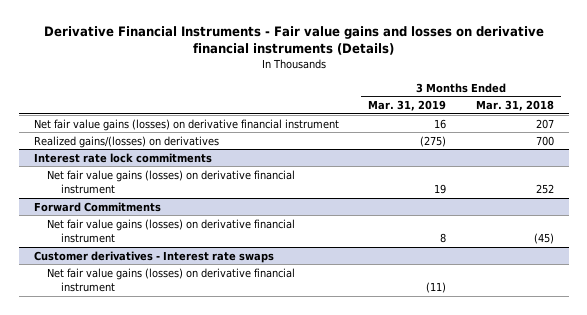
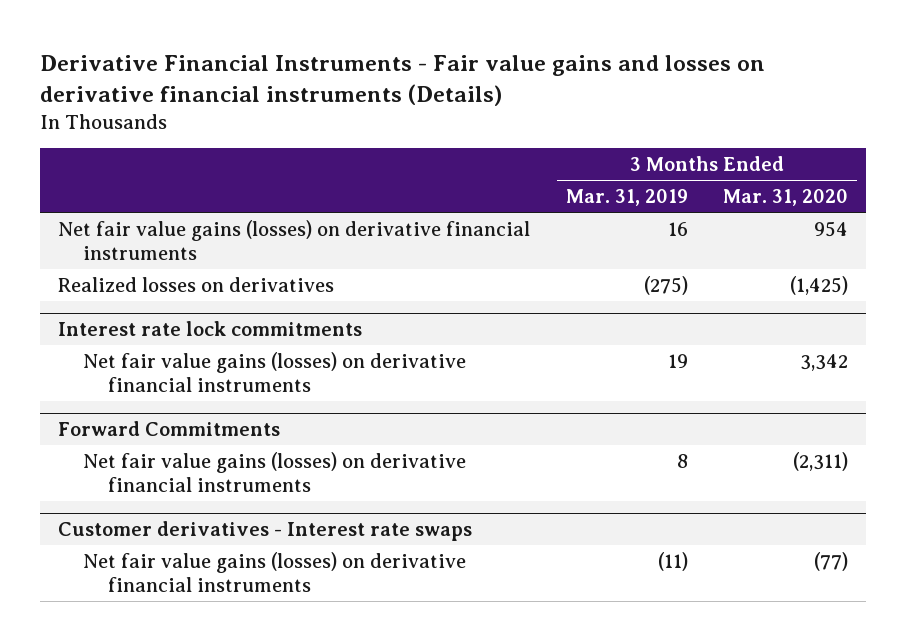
- | 3 Months Ended Mar. 31, 2019 | 3 Months Ended Mar. 31, 2018
+ | 3 Months Ended Mar. 31, 2019 | 3 Months Ended Mar. 31, 2020
- Net fair value gains (losses) on derivative financial instrument | 16 | 207
- Realized gains/(losses) on derivatives | (275) | 700
+ Net fair value gains (losses) on derivative financial instruments | 16 | 954
+ Realized losses on derivatives | (275) | (1,425)
@ Interest rate lock commitments
- Net fair value gains (losses) on derivative financial instrument | 19 | 252
+ Net fair value gains (losses) on derivative financial instruments | 19 | 3,342
@ Forward Commitments
- Net fair value gains (losses) on derivative financial instrument | 8 | (45)
+ Net fair value gains (losses) on derivative financial instruments | 8 | (2,311)
@ Customer derivatives - Interest rate swaps
- Net fair value gains (losses) on derivative financial instrument | (11) |
+ Net fair value gains (losses) on derivative financial instruments | (11) | (77)

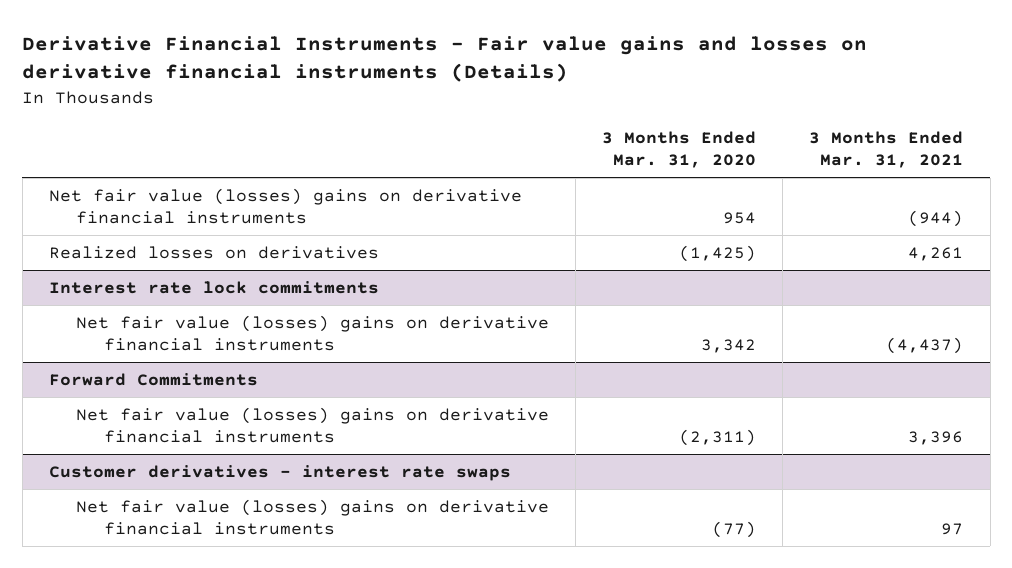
- | 3 Months Ended Mar. 31, 2019 | 3 Months Ended Mar. 31, 2020
+ | 3 Months Ended Mar. 31, 2020 | 3 Months Ended Mar. 31, 2021
- Net fair value gains (losses) on derivative financial instruments | 16 | 954
+ Net fair value (losses) gains on derivative financial instruments | 954 | (944)
@ Interest rate lock commitments
- Net fair value gains (losses) on derivative financial instruments | 19 | 3,342
+ Net fair value (losses) gains on derivative financial instruments | 3,342 | (4,437)
@ Forward Commitments
- Net fair value gains (losses) on derivative financial instruments | 8 | (2,311)
- Customer derivatives - Interest rate swaps
- Net fair value gains (losses) on derivative financial instruments | (11) | (77)
@ Forward Commitments
+ Net fair value (losses) gains on derivative financial instruments | (2,311) | 3,396
+ Customer derivatives - interest rate swaps
+ Net fair value (losses) gains on derivative financial instruments | (77) | 97

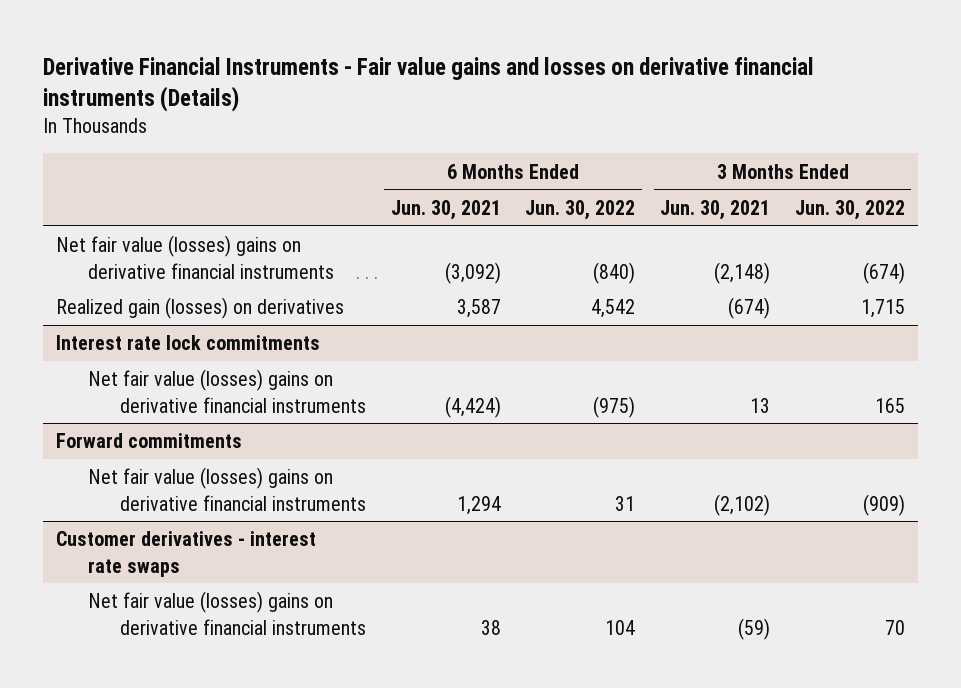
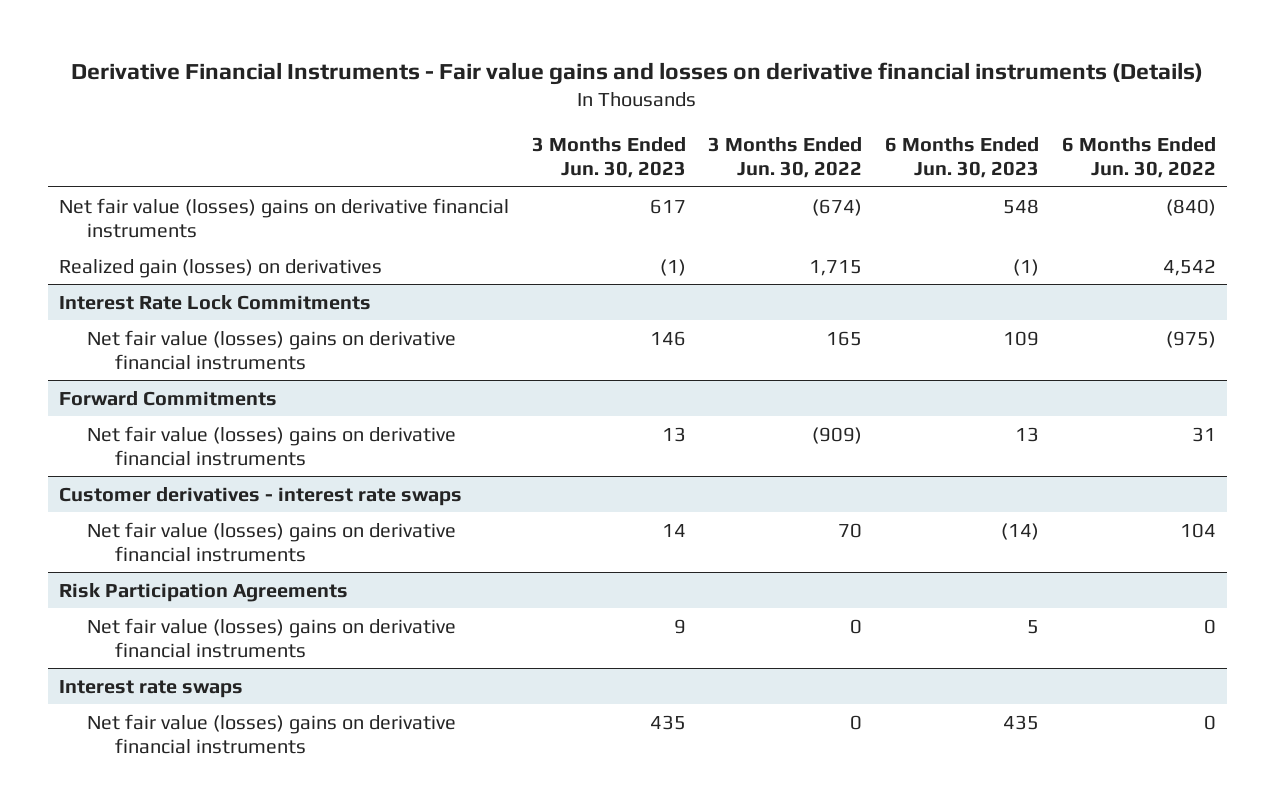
- | 6 Months Ended Jun. 30, 2021 | 6 Months Ended Jun. 30, 2022 | 3 Months Ended Jun. 30, 2021 | 3 Months Ended Jun. 30, 2022
+ | 3 Months Ended Jun. 30, 2023 | 3 Months Ended Jun. 30, 2022 | 6 Months Ended Jun. 30, 2023 | 6 Months Ended Jun. 30, 2022
- Interest rate lock commitments
+ Interest Rate Lock Commitments
- Forward commitments
+ Forward Commitments
+ Risk Participation Agreements
+ Net fair value (losses) gains on derivative financial instruments | 9 | 0 | 5 | 0
+ Interest rate swaps
+ Net fair value (losses) gains on derivative financial instruments | 435 | 0 | 435 | 0

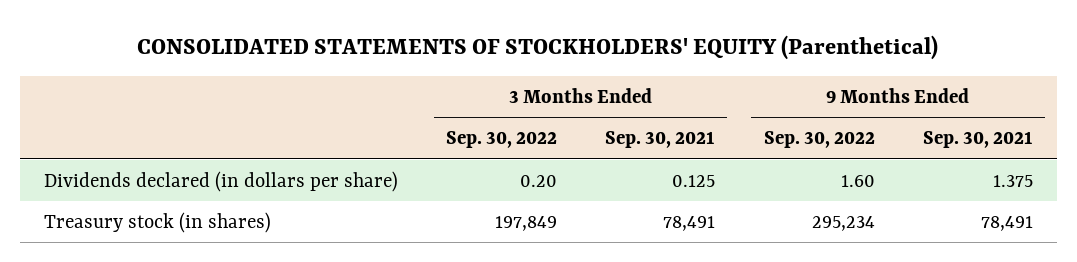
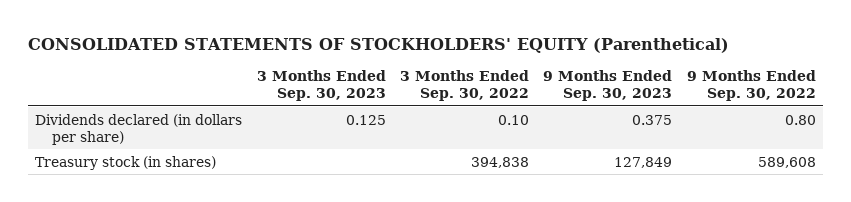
- | 3 Months Ended Sep. 30, 2022 | 3 Months Ended Sep. 30, 2021 | 9 Months Ended Sep. 30, 2022 | 9 Months Ended Sep. 30, 2021
+ | 3 Months Ended Sep. 30, 2023 | 3 Months Ended Sep. 30, 2022 | 9 Months Ended Sep. 30, 2023 | 9 Months Ended Sep. 30, 2022
- Dividends declared (in dollars per share) | 0.20 | 0.125 | 1.60 | 1.375
- Treasury stock (in shares) | 197,849 | 78,491 | 295,234 | 78,491
+ Dividends declared (in dollars per share) | 0.125 | 0.10 | 0.375 | 0.80
+ Treasury stock (in shares) | | 394,838 | 127,849 | 589,608

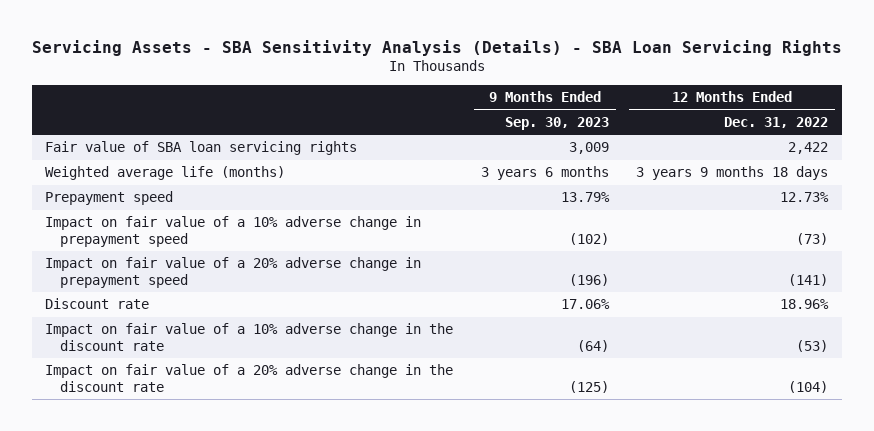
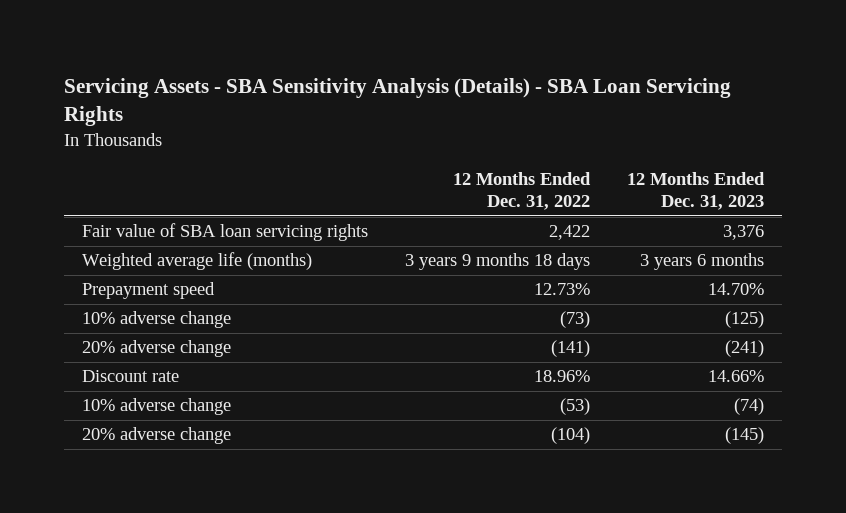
- | 9 Months Ended Sep. 30, 2023 | 12 Months Ended Dec. 31, 2022
+ | 12 Months Ended Dec. 31, 2022 | 12 Months Ended Dec. 31, 2023
- Impact on fair value of a 10% adverse change in prepayment speed | (102) | (73)
- Impact on fair value of a 20% adverse change in prepayment speed | (196) | (141)
+ 10% adverse change | (73) | (125)
+ 20% adverse change | (141) | (241)
- Impact on fair value of a 10% adverse change in the discount rate | (64) | (53)
- Impact on fair value of a 20% adverse change in the discount rate | (125) | (104)
+ 10% adverse change | (53) | (74)
+ 20% adverse change | (104) | (145)

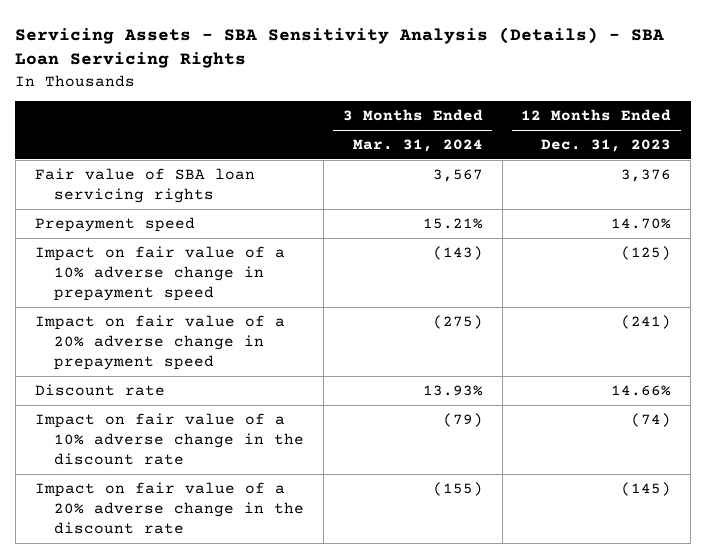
- | 12 Months Ended Dec. 31, 2022 | 12 Months Ended Dec. 31, 2023
+ | 3 Months Ended Mar. 31, 2024 | 12 Months Ended Dec. 31, 2023
- Weighted average life (months) | 3 years 9 months 18 days | 3 years 6 months
- 10% adverse change | (73) | (125)
- 20% adverse change | (141) | (241)
+ Impact on fair value of a 10% adverse change in prepayment speed | (143) | (125)
+ Impact on fair value of a 20% adverse change in prepayment speed | (275) | (241)
- 10% adverse change | (53) | (74)
- 20% adverse change | (104) | (145)
+ Impact on fair value of a 10% adverse change in the discount rate | (79) | (74)
+ Impact on fair value of a 20% adverse change in the discount rate | (155) | (145)

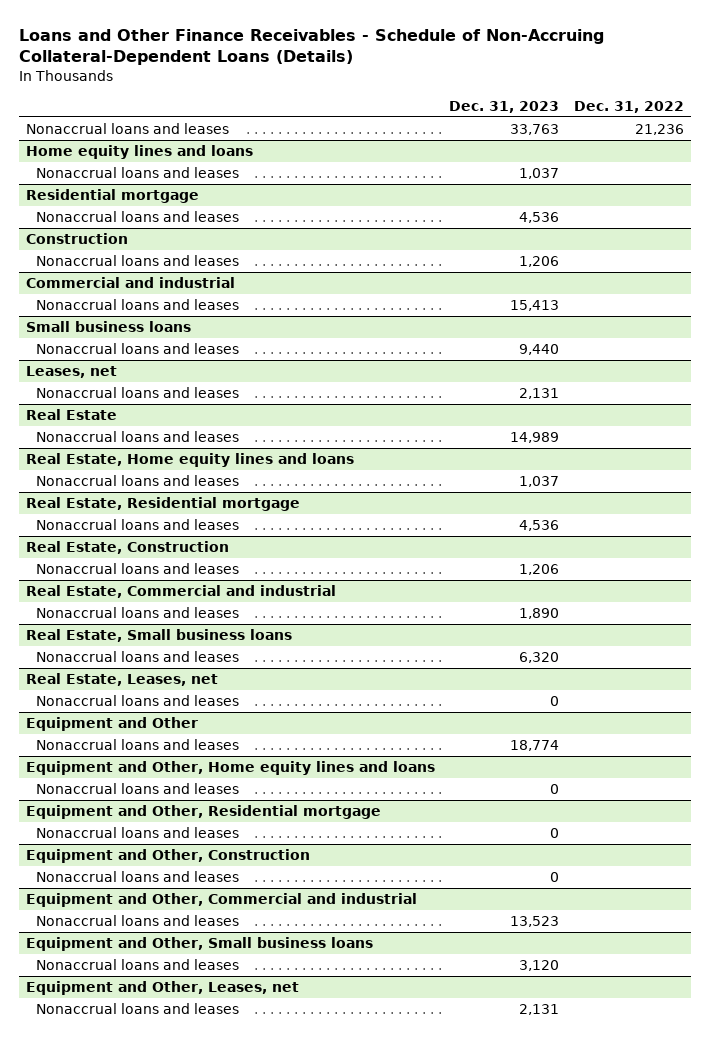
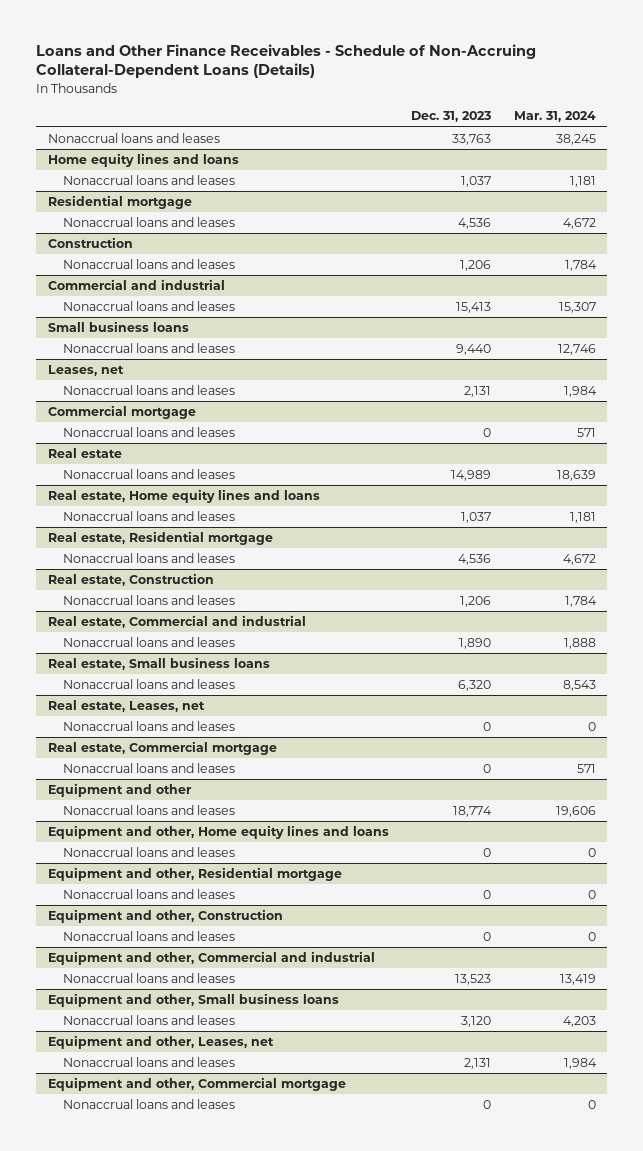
- | Dec. 31, 2023 | Dec. 31, 2022
+ | Dec. 31, 2023 | Mar. 31, 2024
- Real Estate
+ Commercial mortgage
+ Nonaccrual loans and leases | 0 | 571
+ Real estate
- Real Estate, Home equity lines and loans
+ Real estate, Home equity lines and loans
- Real Estate, Residential mortgage
+ Real estate, Residential mortgage
- Real Estate, Construction
+ Real estate, Construction
- Real Estate, Commercial and industrial
+ Real estate, Commercial and industrial
- Real Estate, Small business loans
+ Real estate, Small business loans
- Real Estate, Leases, net
+ Real estate, Leases, net
- Equipment and Other
+ Real estate, Commercial mortgage
+ Nonaccrual loans and leases | 0 | 571
+ Equipment and other
- Equipment and Other, Home equity lines and loans
+ Equipment and other, Home equity lines and loans
- Equipment and Other, Residential mortgage
+ Equipment and other, Residential mortgage
- Equipment and Other, Construction
+ Equipment and other, Construction
- Equipment and Other, Commercial and industrial
+ Equipment and other, Commercial and industrial
- Equipment and Other, Small business loans
+ Equipment and other, Small business loans
- Equipment and Other, Leases, net
+ Equipment and other, Leases, net
+ Equipment and other, Commercial mortgage
+ Nonaccrual loans and leases | 0 | 0

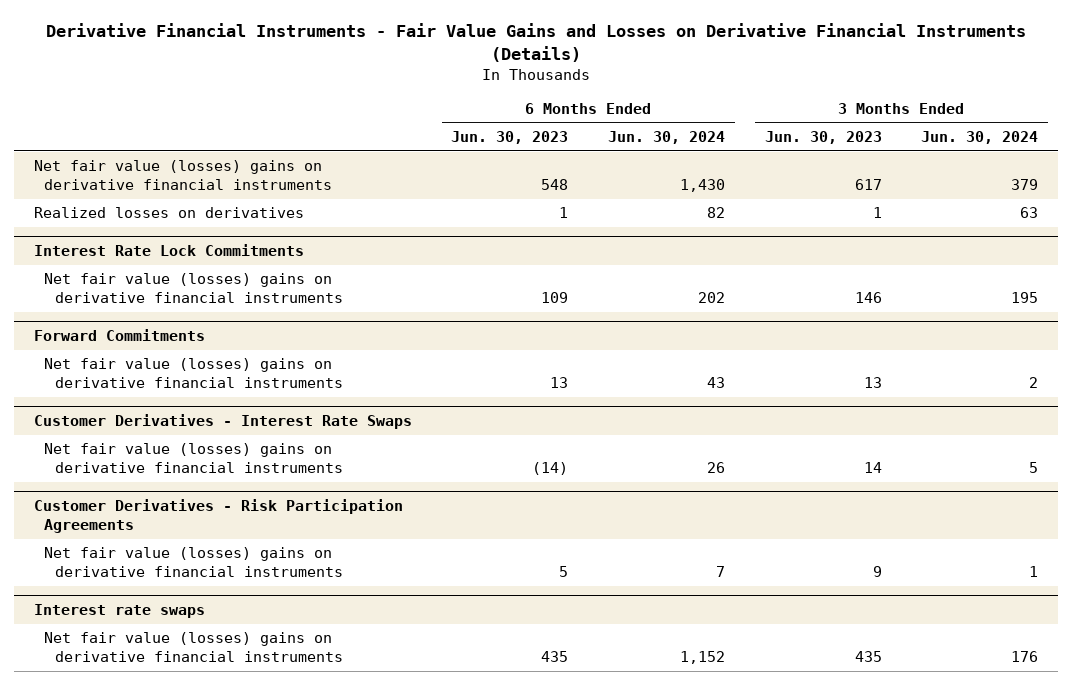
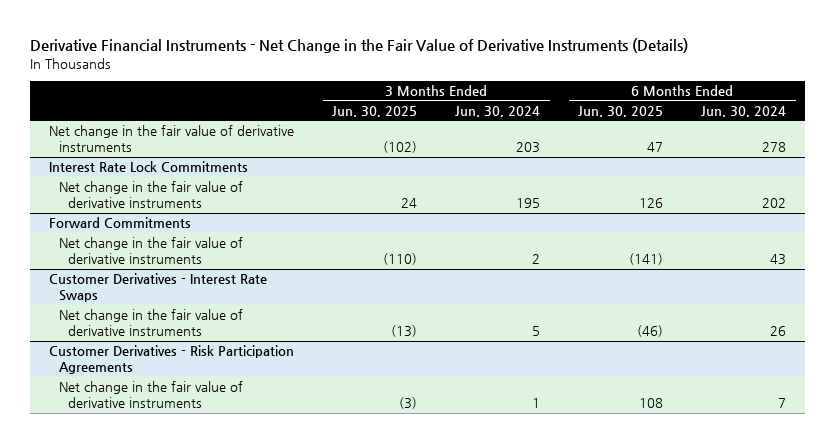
- Derivative Financial Instruments - Fair Value Gains and Losses on Derivative Financial Instruments (Details)
+ Derivative Financial Instruments - Net Change in the Fair Value of Derivative Instruments (Details)
- | 6 Months Ended Jun. 30, 2023 | 6 Months Ended Jun. 30, 2024 | 3 Months Ended Jun. 30, 2023 | 3 Months Ended Jun. 30, 2024
+ | 3 Months Ended Jun. 30, 2025 | 3 Months Ended Jun. 30, 2024 | 6 Months Ended Jun. 30, 2025 | 6 Months Ended Jun. 30, 2024
- Net fair value (losses) gains on derivative financial instruments | 548 | 1,430 | 617 | 379
- Realized losses on derivatives | 1 | 82 | 1 | 63
+ Net change in the fair value of derivative instruments | (102) | 203 | 47 | 278
@ Interest Rate Lock Commitments
- Net fair value (losses) gains on derivative financial instruments | 109 | 202 | 146 | 195
+ Net change in the fair value of derivative instruments | 24 | 195 | 126 | 202
@ Forward Commitments
- Net fair value (losses) gains on derivative financial instruments | 13 | 43 | 13 | 2
+ Net change in the fair value of derivative instruments | (110) | 2 | (141) | 43
@ Customer Derivatives - Interest Rate Swaps
- Net fair value (losses) gains on derivative financial instruments | (14) | 26 | 14 | 5
+ Net change in the fair value of derivative instruments | (13) | 5 | (46) | 26
@ Customer Derivatives - Risk Participation Agreements
- Net fair value (losses) gains on derivative financial instruments | 5 | 7 | 9 | 1
- Interest rate swaps
- Net fair value (losses) gains on derivative financial instruments | 435 | 1,152 | 435 | 176
@ Customer Derivatives - Risk Participation Agreements
+ Net change in the fair value of derivative instruments | (3) | 1 | 108 | 7

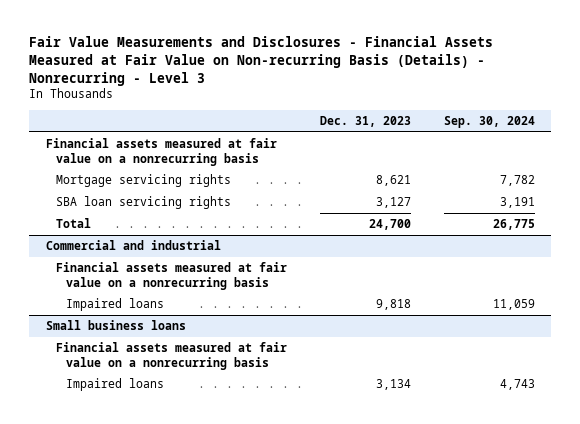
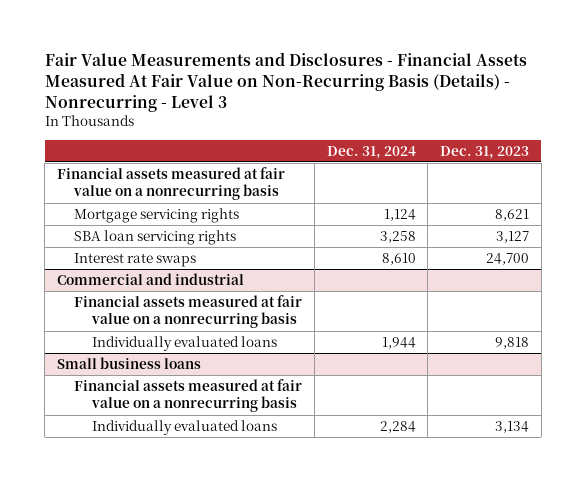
- Fair Value Measurements and Disclosures - Financial Assets Measured at Fair Value on Non-recurring Basis (Details) - Nonrecurring - Level 3
+ Fair Value Measurements and Disclosures - Financial Assets Measured At Fair Value on Non-Recurring Basis (Details) - Nonrecurring - Level 3
- | Dec. 31, 2023 | Sep. 30, 2024
+ | Dec. 31, 2024 | Dec. 31, 2023
- Total | 24,700 | 26,775
+ Interest rate swaps | 8,610 | 24,700
@ Commercial and industrial
- Impaired loans | 9,818 | 11,059
+ Individually evaluated loans | 1,944 | 9,818
@ Small business loans
- Impaired loans | 3,134 | 4,743
+ Individually evaluated loans | 2,284 | 3,134

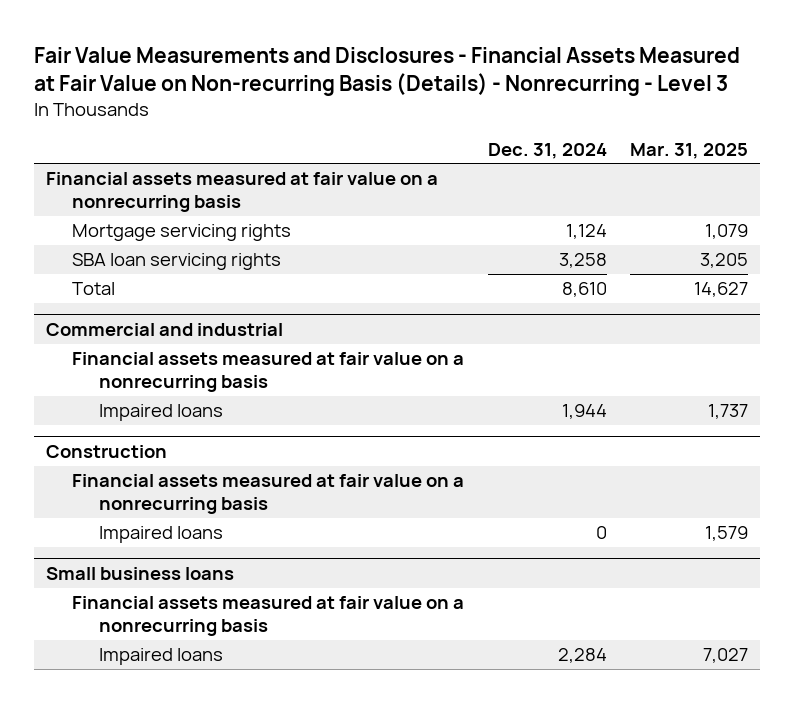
- Fair Value Measurements and Disclosures - Financial Assets Measured At Fair Value on Non-Recurring Basis (Details) - Nonrecurring - Level 3
+ Fair Value Measurements and Disclosures - Financial Assets Measured at Fair Value on Non-recurring Basis (Details) - Nonrecurring - Level 3
- | Dec. 31, 2024 | Dec. 31, 2023
+ | Dec. 31, 2024 | Mar. 31, 2025
- Interest rate swaps | 8,610 | 24,700
+ Total | 8,610 | 14,627
@ Commercial and industrial
- Individually evaluated loans | 1,944 | 9,818
+ Impaired loans | 1,944 | 1,737
+ Construction
+ Financial assets measured at fair value on a nonrecurring basis
+ Impaired loans | 0 | 1,579
@ Small business loans
- Individually evaluated loans | 2,284 | 3,134
+ Impaired loans | 2,284 | 7,027

